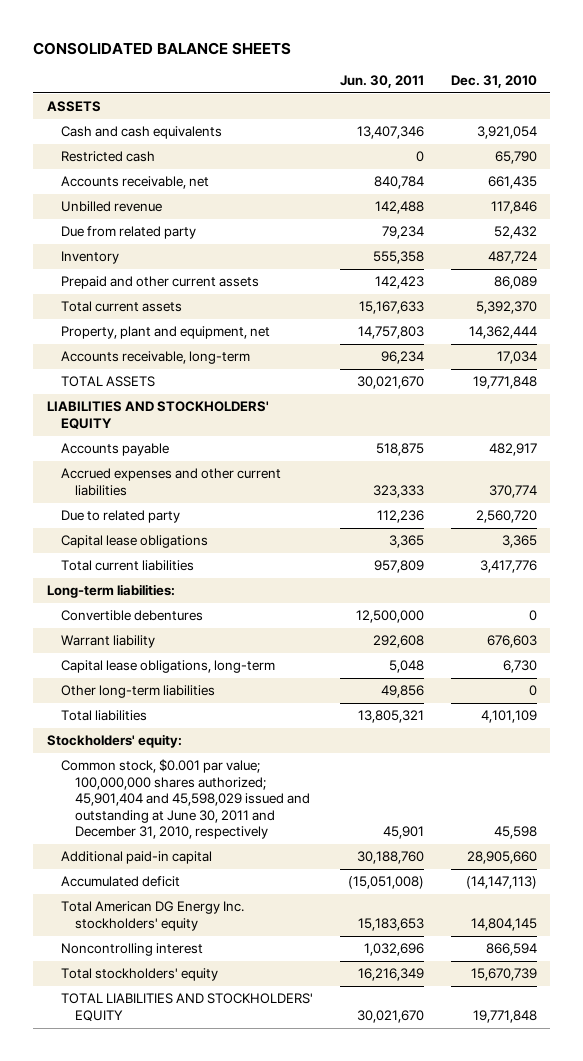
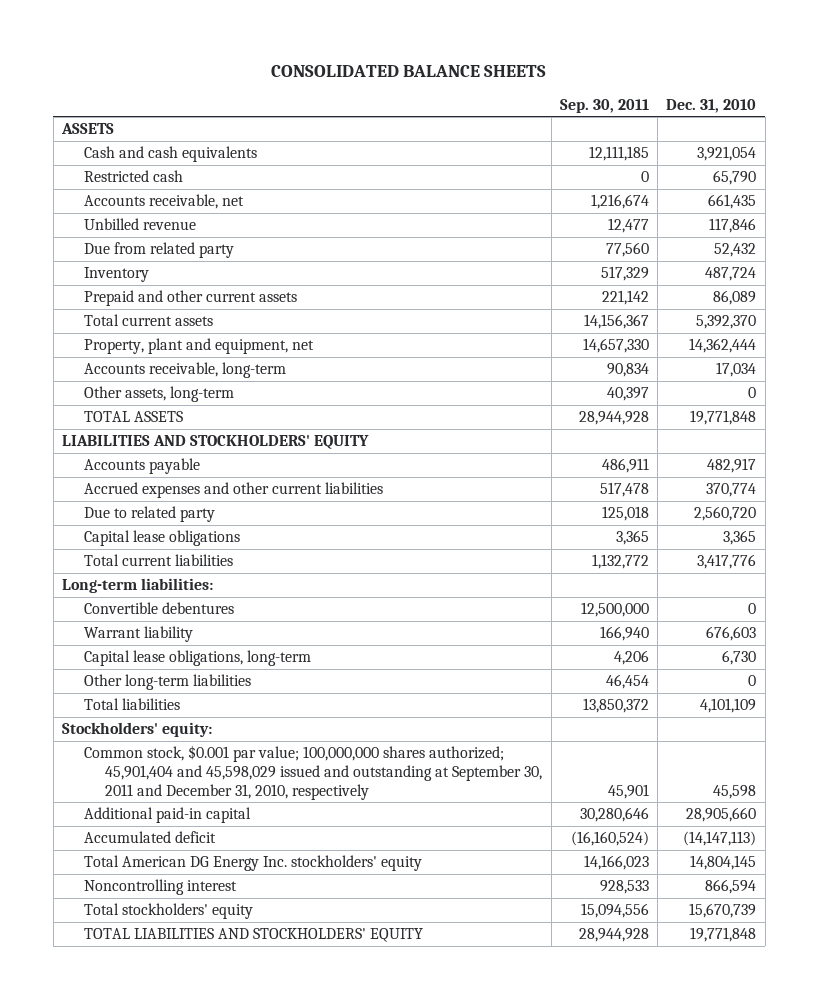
- | Jun. 30, 2011 | Dec. 31, 2010
+ | Sep. 30, 2011 | Dec. 31, 2010
+ Other assets, long-term | 40,397 | 0
- Common stock, $0.001 par value; 100,000,000 shares authorized; 45,901,404 and 45,598,029 issued and outstanding at June 30, 2011 and December 31, 2010, respectively | 45,901 | 45,598
+ Common stock, $0.001 par value; 100,000,000 shares authorized; 45,901,404 and 45,598,029 issued and outstanding at September 30, 2011 and December 31, 2010, respectively | 45,901 | 45,598

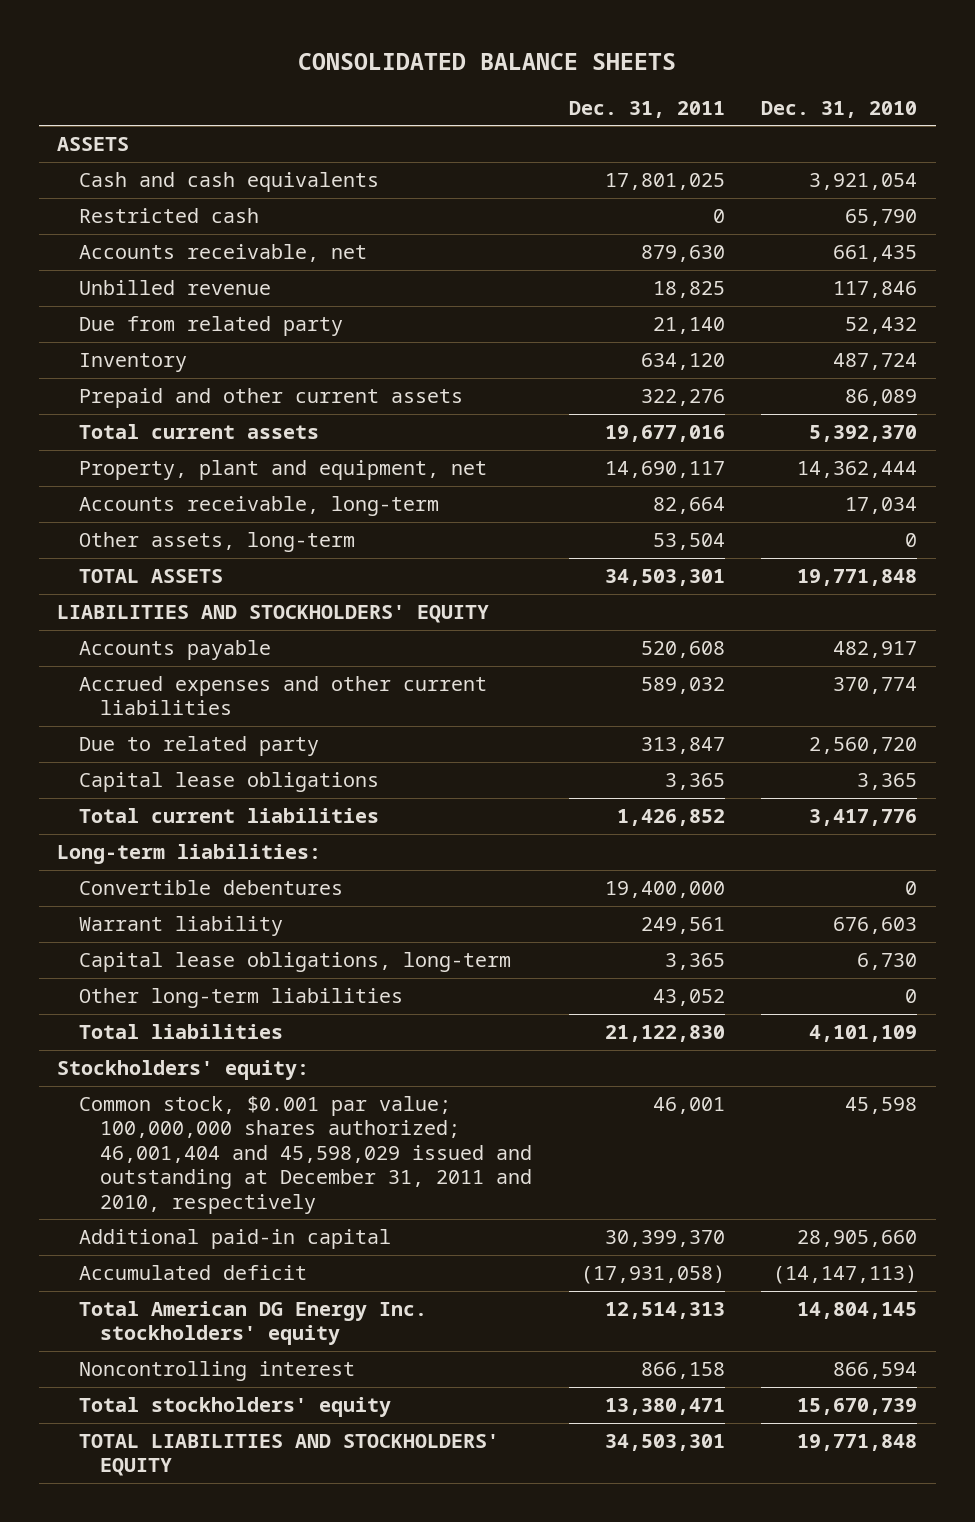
- | Sep. 30, 2011 | Dec. 31, 2010
+ | Dec. 31, 2011 | Dec. 31, 2010
- Common stock, $0.001 par value; 100,000,000 shares authorized; 45,901,404 and 45,598,029 issued and outstanding at September 30, 2011 and December 31, 2010, respectively | 45,901 | 45,598
+ Common stock, $0.001 par value; 100,000,000 shares authorized; 46,001,404 and 45,598,029 issued and outstanding at December 31, 2011 and 2010, respectively | 46,001 | 45,598

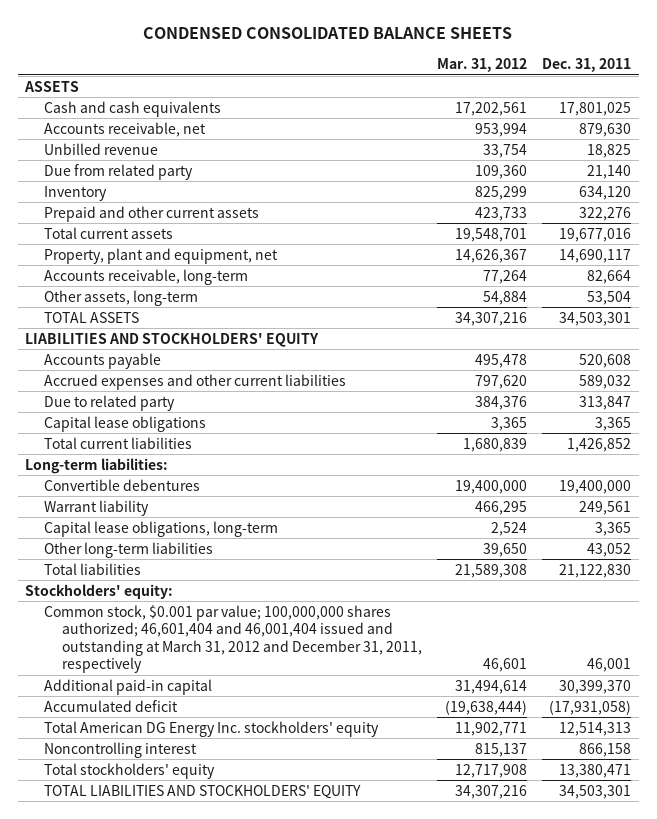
- CONSOLIDATED BALANCE SHEETS
+ CONDENSED CONSOLIDATED BALANCE SHEETS
- | Dec. 31, 2011 | Dec. 31, 2010
+ | Mar. 31, 2012 | Dec. 31, 2011
- Restricted cash | 0 | 65,790
- Common stock, $0.001 par value; 100,000,000 shares authorized; 46,001,404 and 45,598,029 issued and outstanding at December 31, 2011 and 2010, respectively | 46,001 | 45,598
+ Common stock, $0.001 par value; 100,000,000 shares authorized; 46,601,404 and 46,001,404 issued and outstanding at March 31, 2012 and December 31, 2011, respectively | 46,601 | 46,001

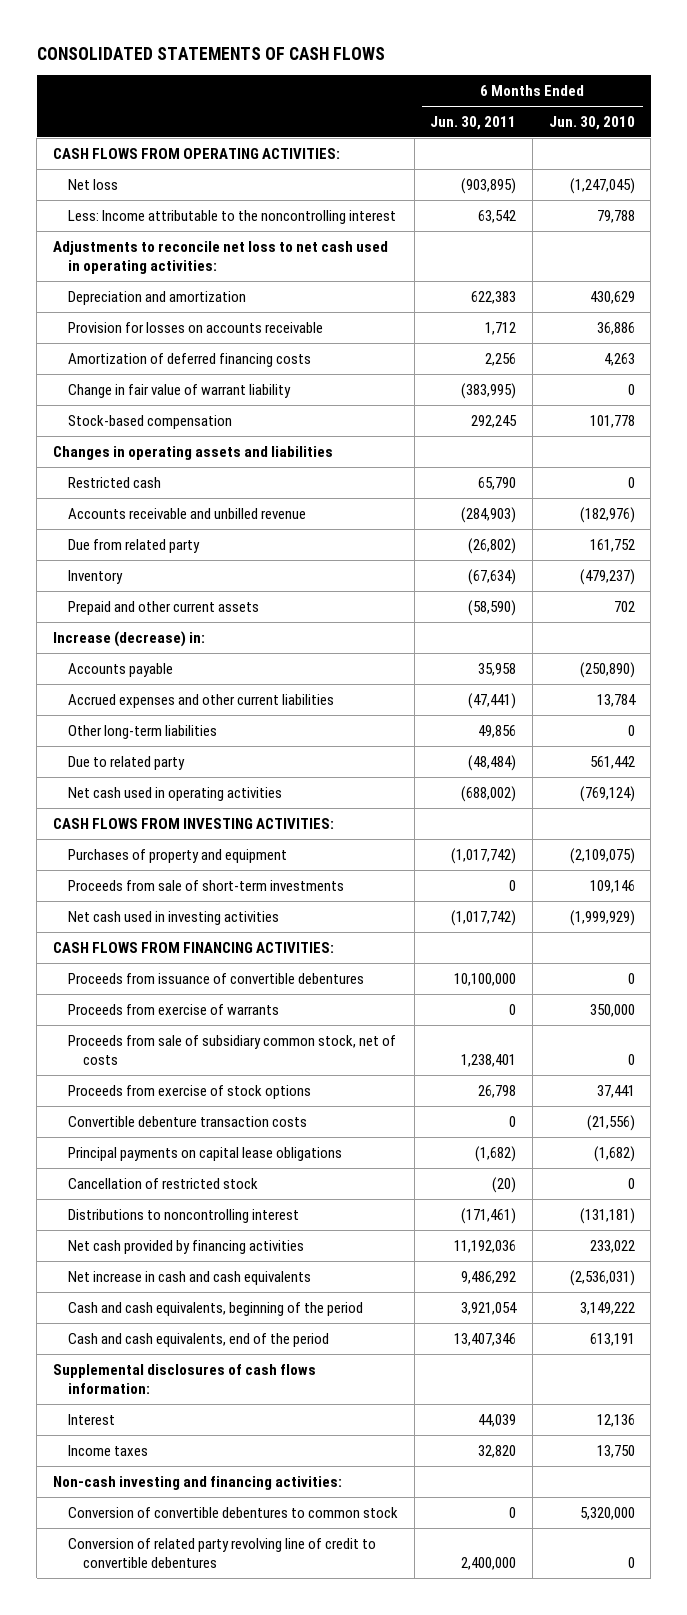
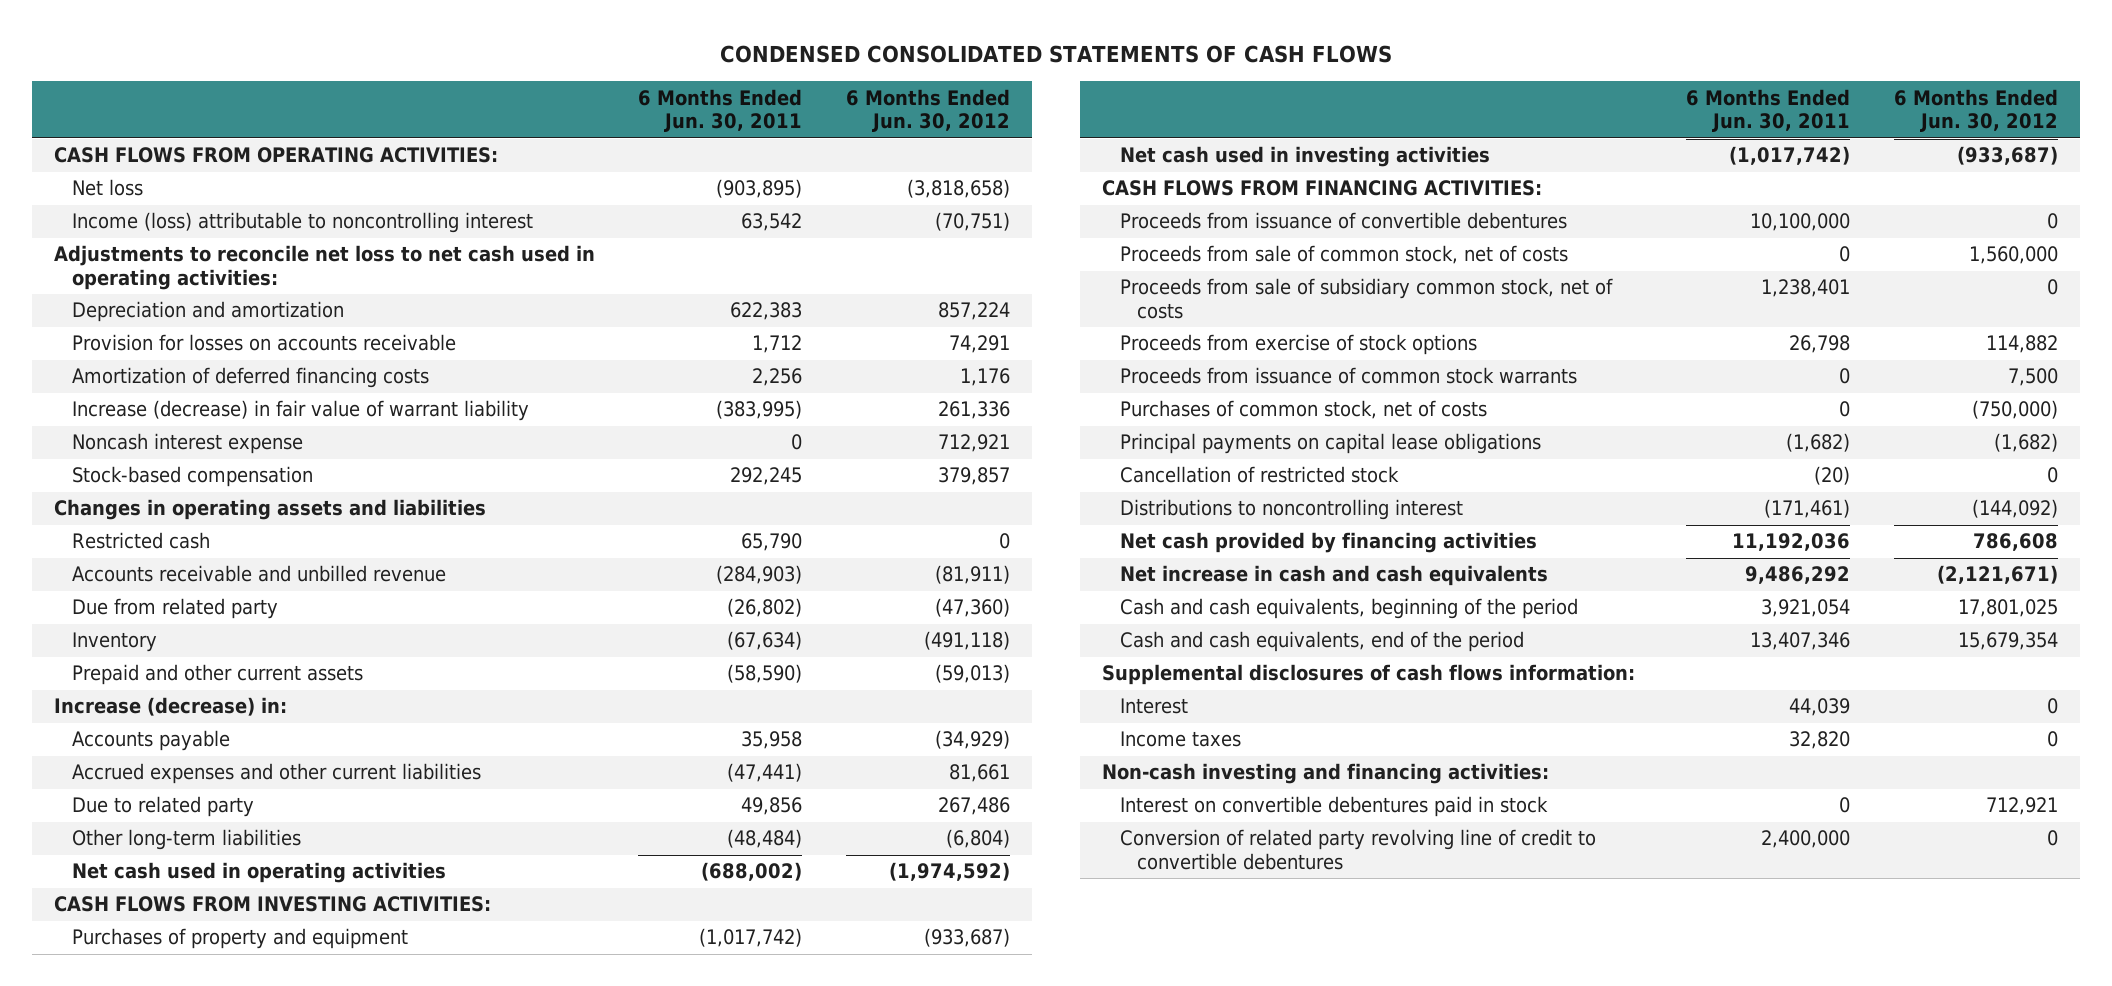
- CONSOLIDATED STATEMENTS OF CASH FLOWS
+ CONDENSED CONSOLIDATED STATEMENTS OF CASH FLOWS
- | 6 Months Ended Jun. 30, 2011 | 6 Months Ended Jun. 30, 2010
+ | 6 Months Ended Jun. 30, 2011 | 6 Months Ended Jun. 30, 2012
- Less: Income attributable to the noncontrolling interest | 63,542 | 79,788
+ Income (loss) attributable to noncontrolling interest | 63,542 | (70,751)
- Change in fair value of warrant liability | (383,995) | 0
+ Increase (decrease) in fair value of warrant liability | (383,995) | 261,336
+ Noncash interest expense | 0 | 712,921
- Other long-term liabilities | 49,856 | 0
- Due to related party | (48,484) | 561,442
+ Due to related party | 49,856 | 267,486
+ Other long-term liabilities | (48,484) | (6,804)
- Proceeds from sale of short-term investments | 0 | 109,146
- Proceeds from exercise of warrants | 0 | 350,000
+ Proceeds from sale of common stock, net of costs | 0 | 1,560,000
- Convertible debenture transaction costs | 0 | (21,556)
+ Proceeds from issuance of common stock warrants | 0 | 7,500
+ Purchases of common stock, net of costs | 0 | (750,000)
- Conversion of convertible debentures to common stock | 0 | 5,320,000
+ Interest on convertible debentures paid in stock | 0 | 712,921

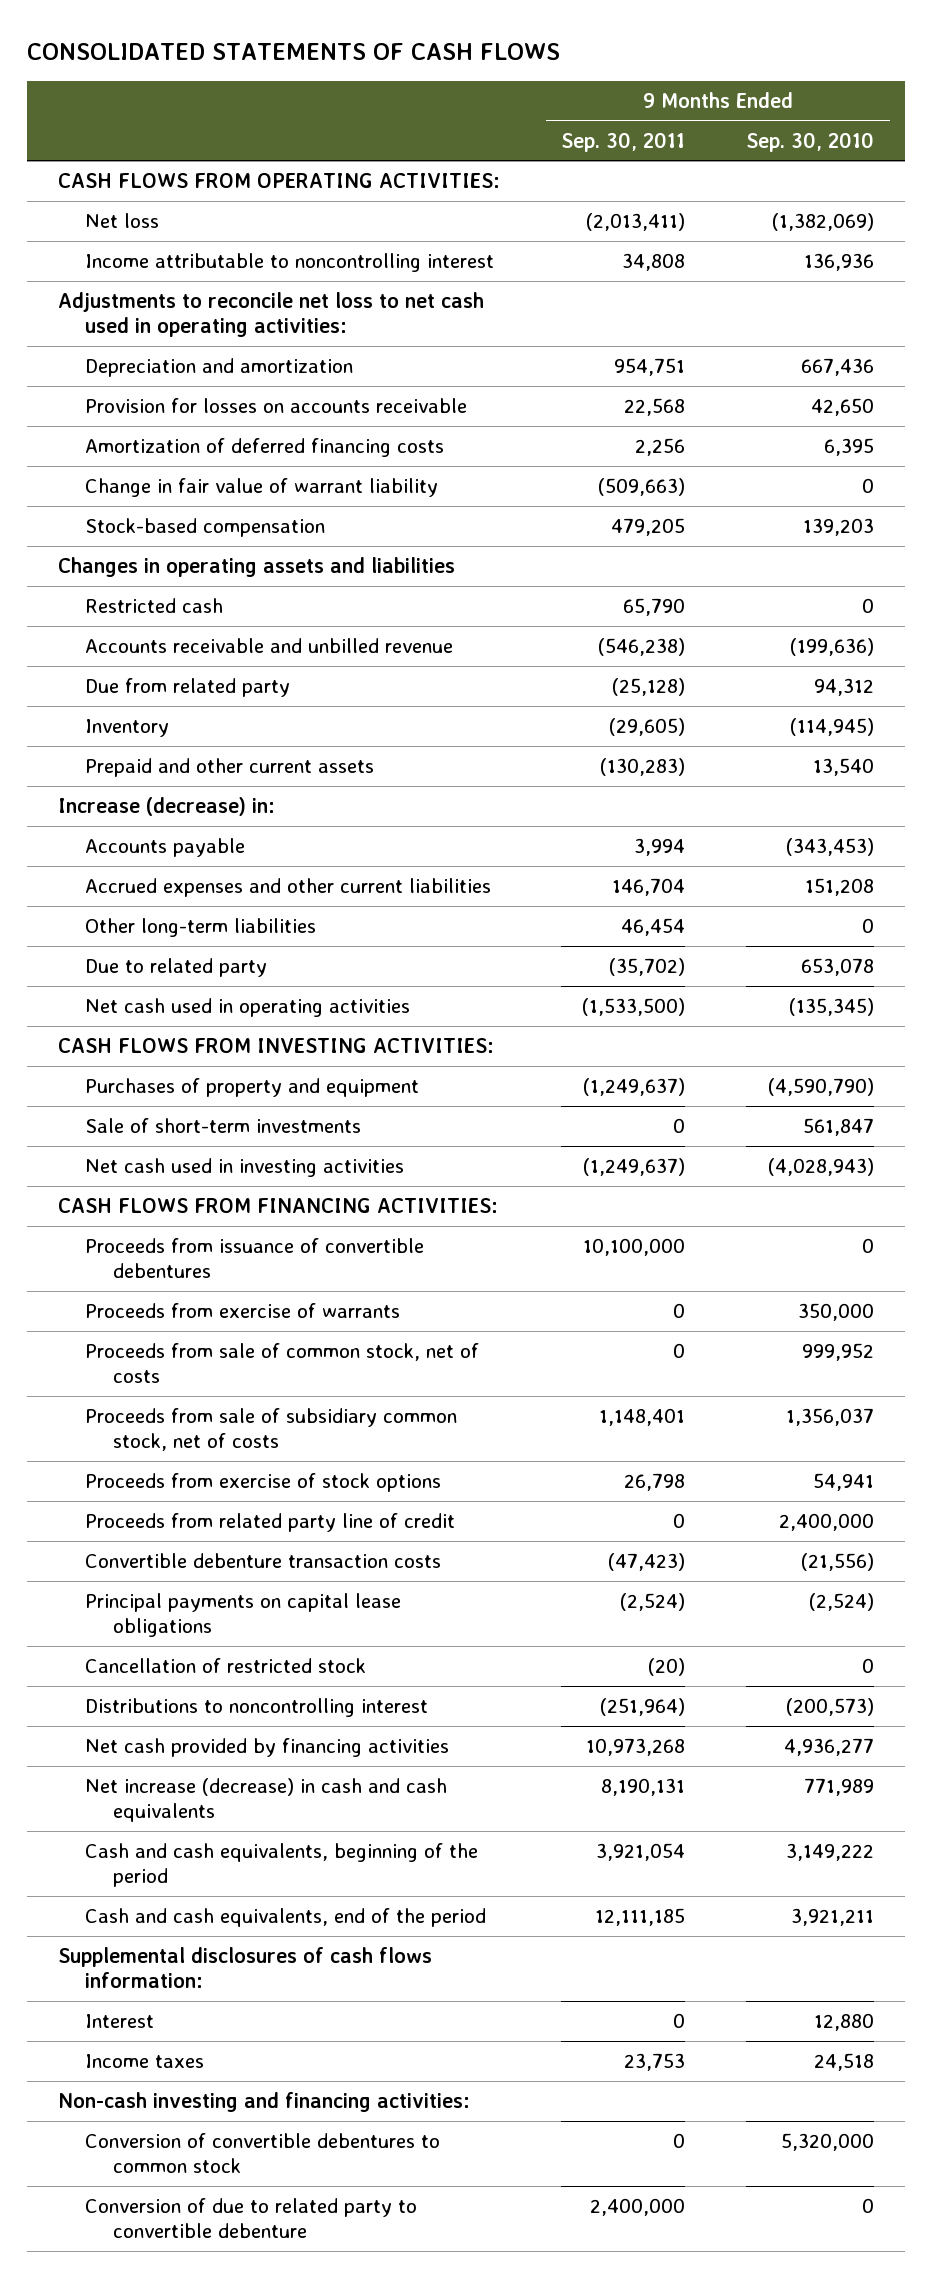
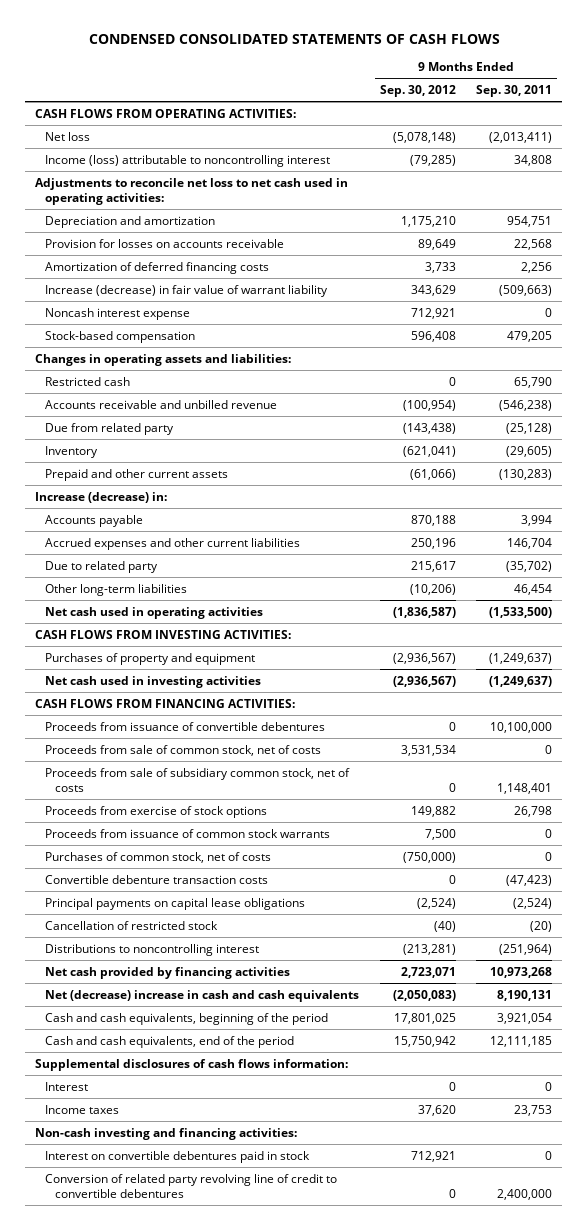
- CONSOLIDATED STATEMENTS OF CASH FLOWS
+ CONDENSED CONSOLIDATED STATEMENTS OF CASH FLOWS
- | 9 Months Ended Sep. 30, 2011 | 9 Months Ended Sep. 30, 2010
+ | 9 Months Ended Sep. 30, 2012 | 9 Months Ended Sep. 30, 2011
- Income attributable to noncontrolling interest | 34,808 | 136,936
+ Income (loss) attributable to noncontrolling interest | (79,285) | 34,808
- Change in fair value of warrant liability | (509,663) | 0
+ Increase (decrease) in fair value of warrant liability | 343,629 | (509,663)
+ Noncash interest expense | 712,921 | 0
- Changes in operating assets and liabilities
+ Changes in operating assets and liabilities:
moved down: Other long-term liabilities | (10,206) | 46,454
- Sale of short-term investments | 0 | 561,847
- Proceeds from exercise of warrants | 0 | 350,000
- Proceeds from related party line of credit | 0 | 2,400,000
+ Proceeds from issuance of common stock warrants | 7,500 | 0
+ Purchases of common stock, net of costs | (750,000) | 0
- Net increase (decrease) in cash and cash equivalents | 8,190,131 | 771,989
+ Net (decrease) increase in cash and cash equivalents | (2,050,083) | 8,190,131
- Conversion of convertible debentures to common stock | 0 | 5,320,000
- Conversion of due to related party to convertible debenture | 2,400,000 | 0
+ Interest on convertible debentures paid in stock | 712,921 | 0
+ Conversion of related party revolving line of credit to convertible debentures | 0 | 2,400,000

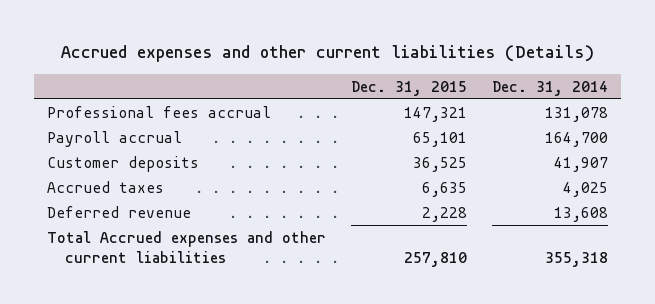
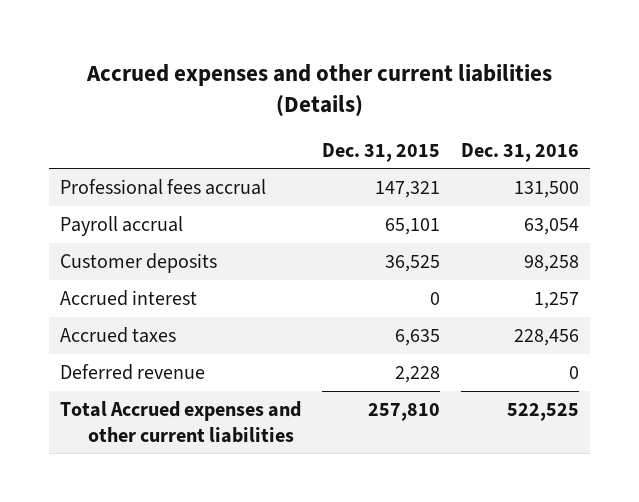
- | Dec. 31, 2015 | Dec. 31, 2014
+ | Dec. 31, 2015 | Dec. 31, 2016
+ Accrued interest | 0 | 1,257

